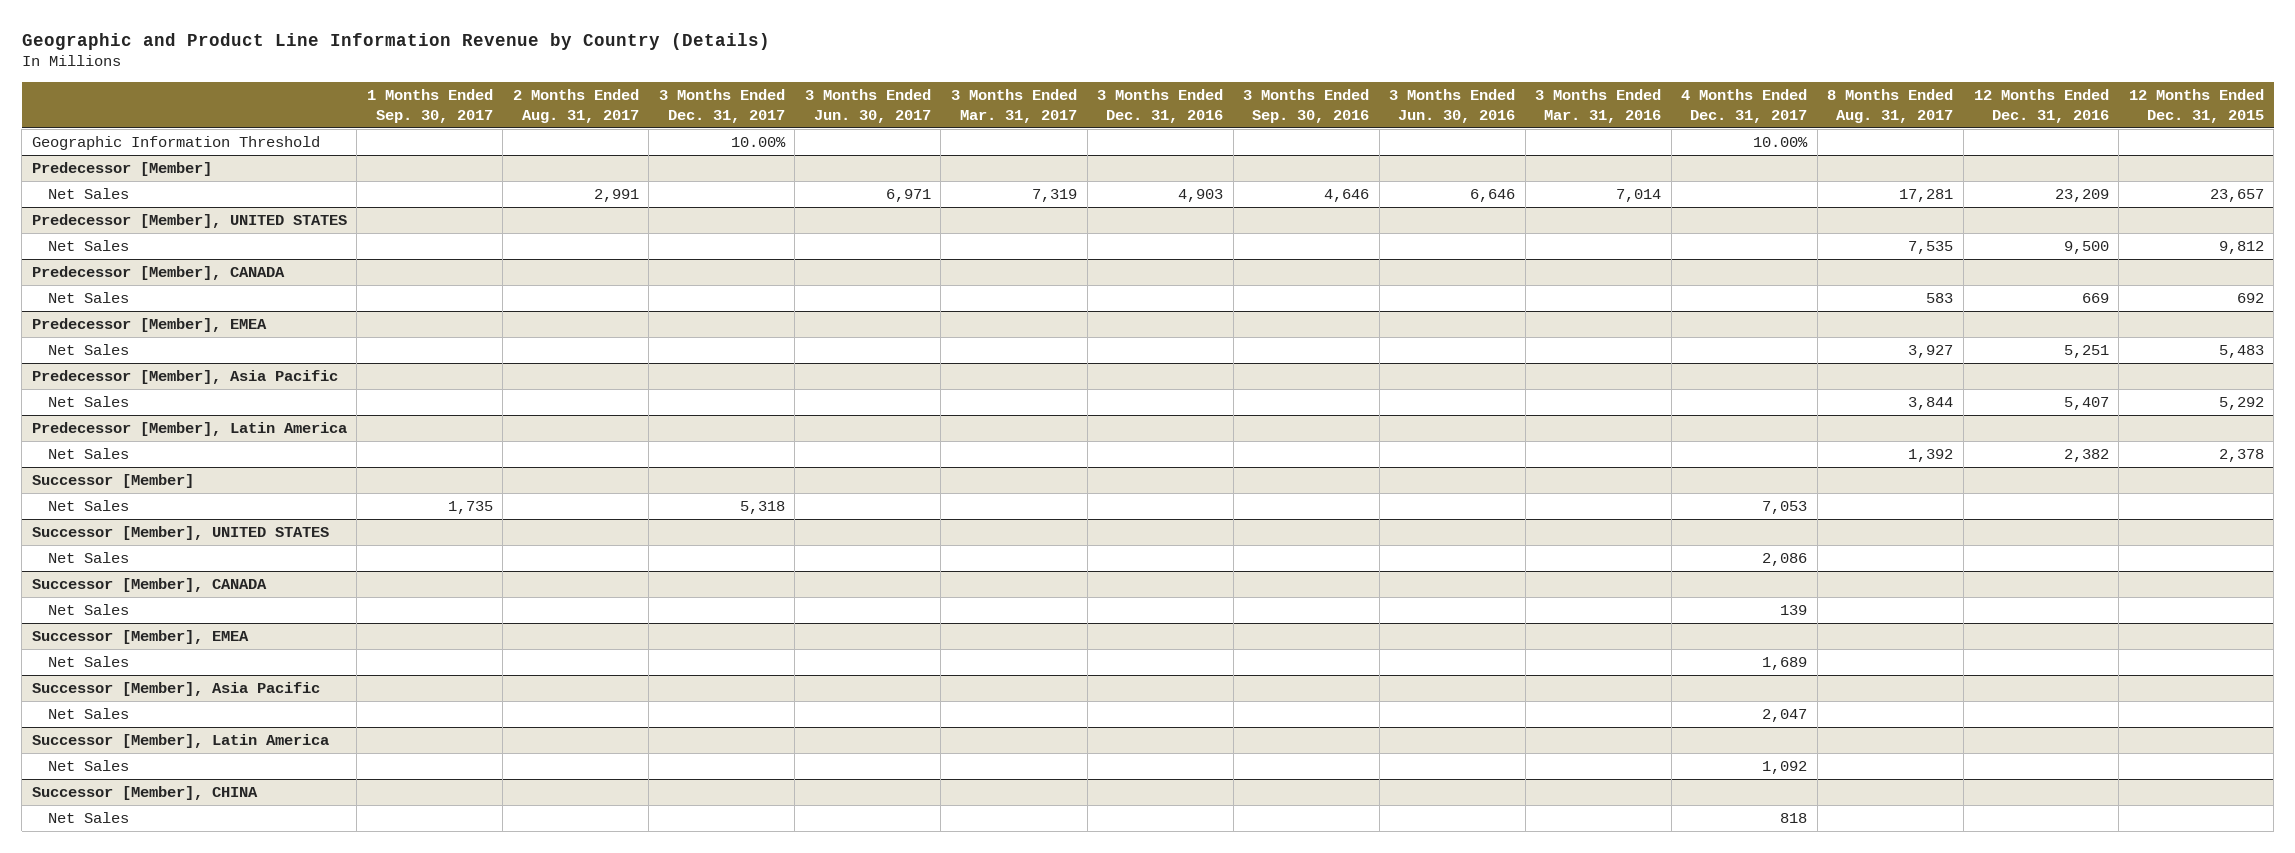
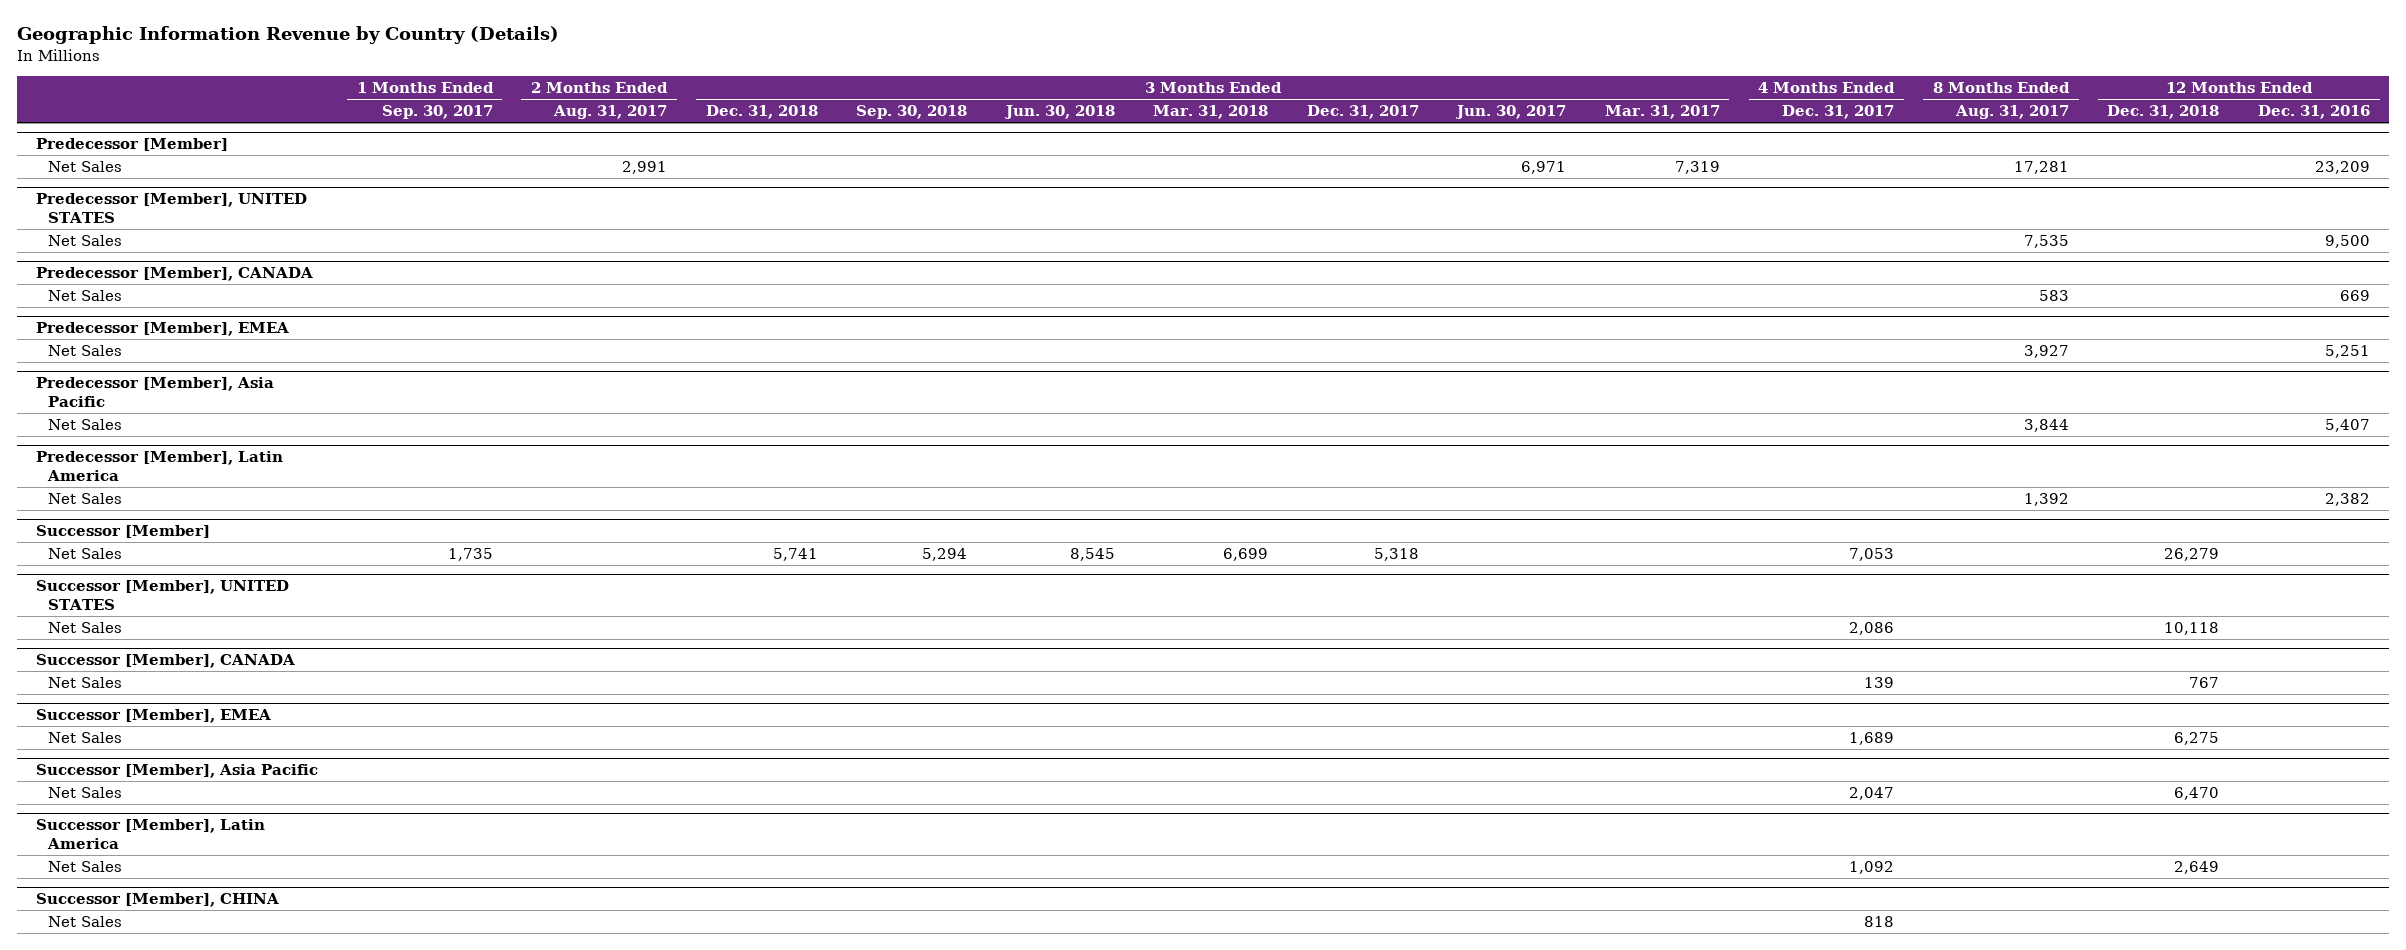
- Geographic and Product Line Information Revenue by Country (Details)
+ Geographic Information Revenue by Country (Details)
- | 1 Months Ended Sep. 30, 2017 | 2 Months Ended Aug. 31, 2017 | 3 Months Ended Dec. 31, 2017 | 3 Months Ended Jun. 30, 2017 | 3 Months Ended Mar. 31, 2017 | 3 Months Ended Dec. 31, 2016 | 3 Months Ended Sep. 30, 2016 | 3 Months Ended Jun. 30, 2016 | 3 Months Ended Mar. 31, 2016 | 4 Months Ended Dec. 31, 2017 | 8 Months Ended Aug. 31, 2017 | 12 Months Ended Dec. 31, 2016 | 12 Months Ended Dec. 31, 2015
+ | 1 Months Ended Sep. 30, 2017 | 2 Months Ended Aug. 31, 2017 | 3 Months Ended Dec. 31, 2018 | 3 Months Ended Sep. 30, 2018 | 3 Months Ended Jun. 30, 2018 | 3 Months Ended Mar. 31, 2018 | 3 Months Ended Dec. 31, 2017 | 3 Months Ended Jun. 30, 2017 | 3 Months Ended Mar. 31, 2017 | 4 Months Ended Dec. 31, 2017 | 8 Months Ended Aug. 31, 2017 | 12 Months Ended Dec. 31, 2018 | 12 Months Ended Dec. 31, 2016
- Geographic Information Threshold | | | 10.00% | | | | | | | 10.00% | | |

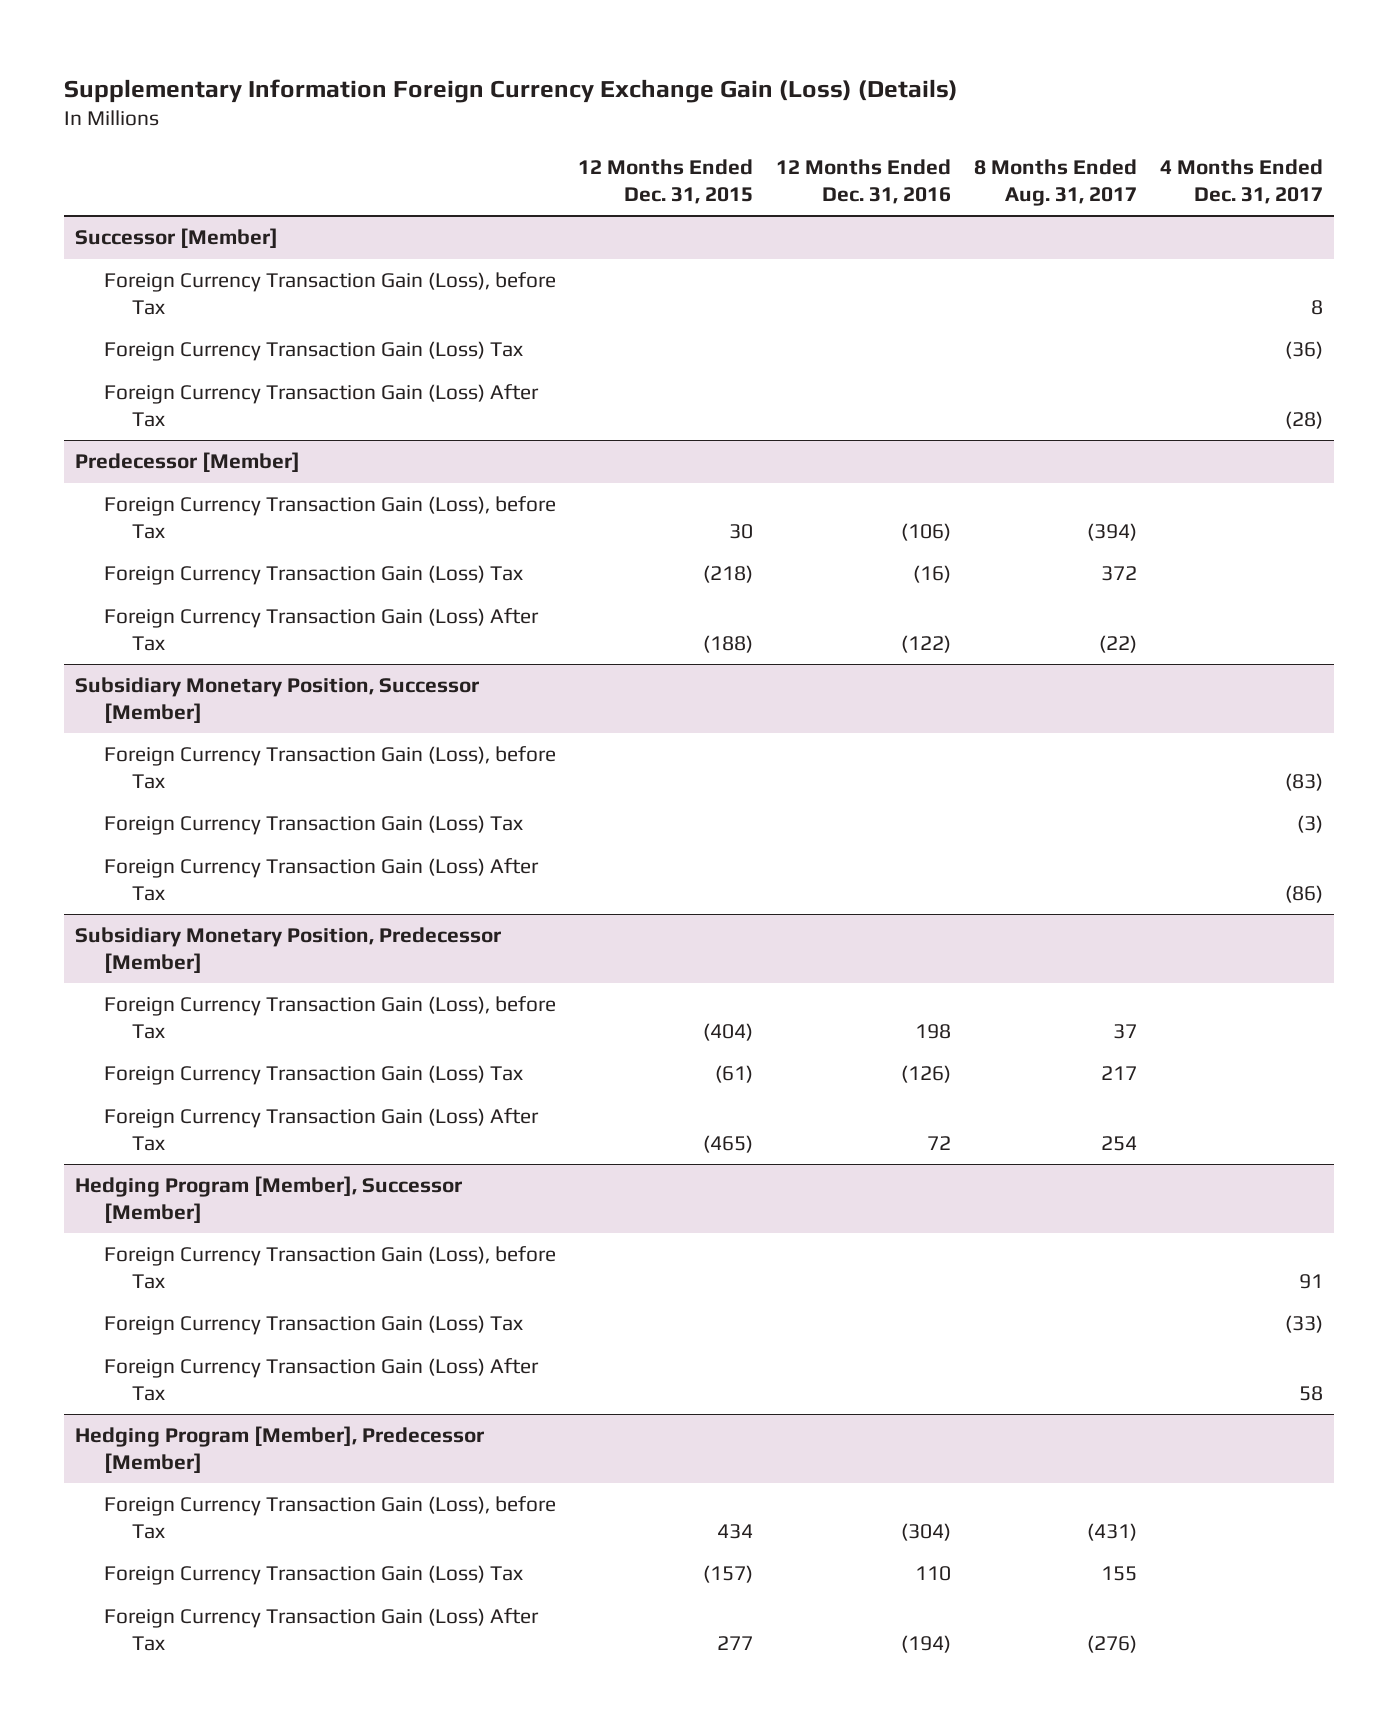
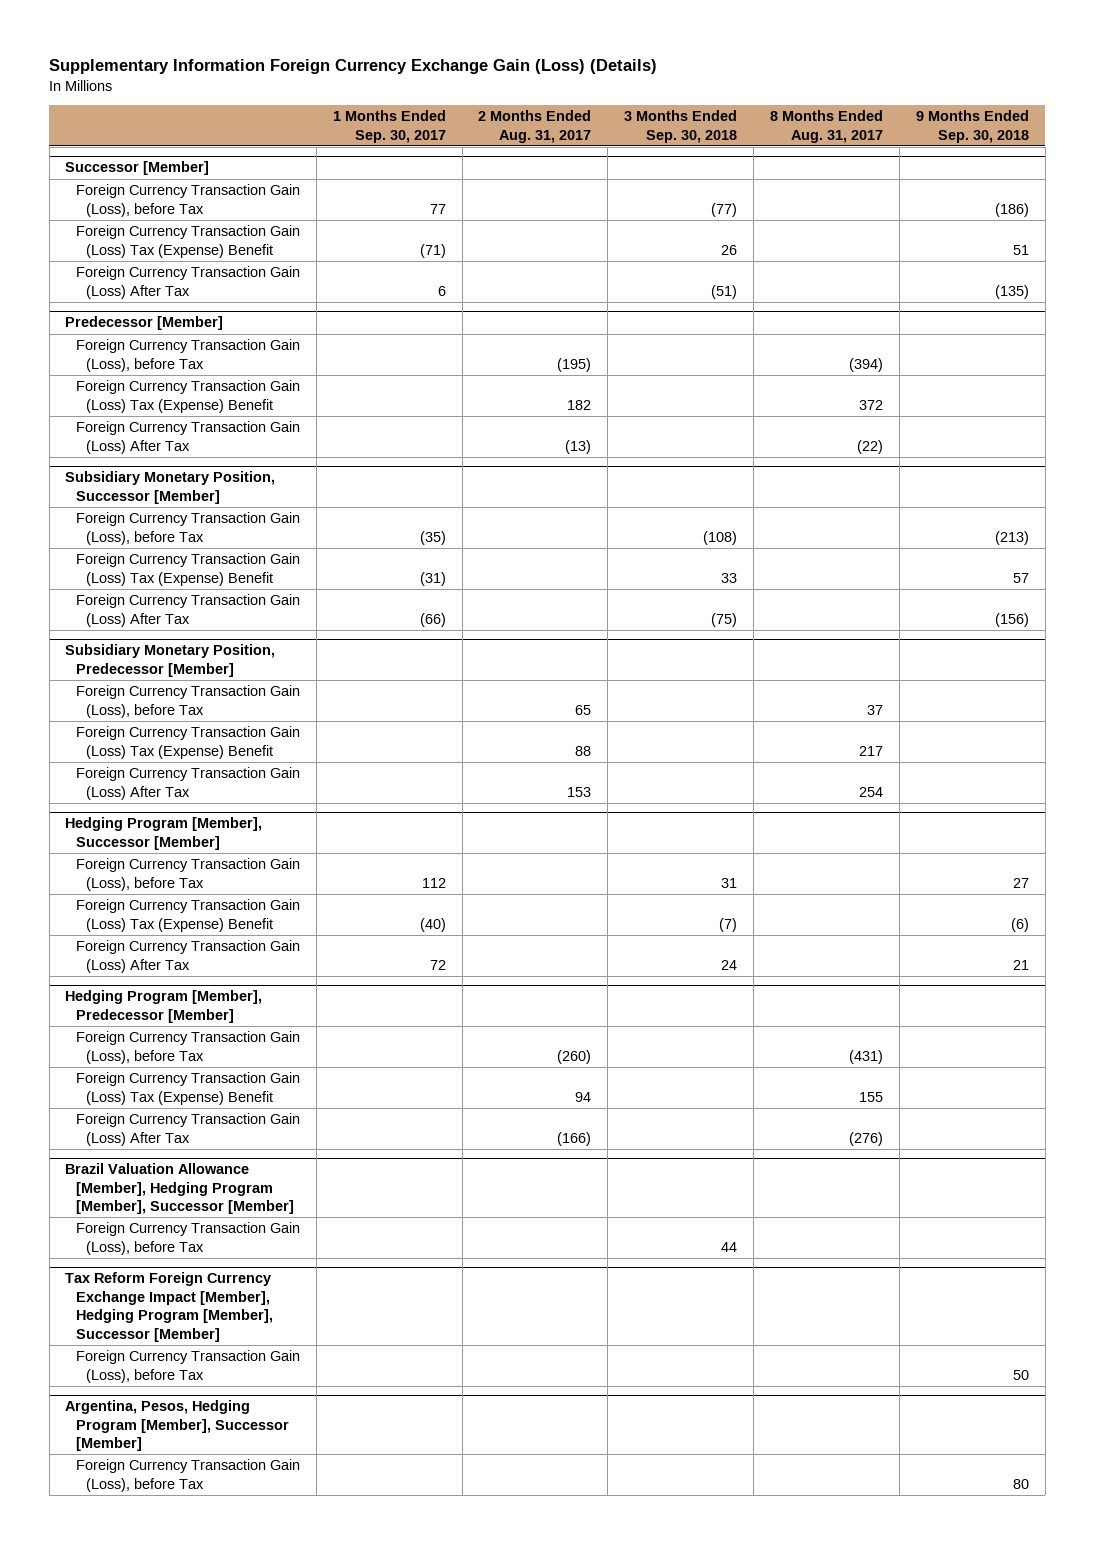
- | 12 Months Ended Dec. 31, 2015 | 12 Months Ended Dec. 31, 2016 | 8 Months Ended Aug. 31, 2017 | 4 Months Ended Dec. 31, 2017
+ | 1 Months Ended Sep. 30, 2017 | 2 Months Ended Aug. 31, 2017 | 3 Months Ended Sep. 30, 2018 | 8 Months Ended Aug. 31, 2017 | 9 Months Ended Sep. 30, 2018
@ Successor [Member]
- Foreign Currency Transaction Gain (Loss) Tax | | | | (36)
+ Foreign Currency Transaction Gain (Loss) Tax (Expense) Benefit | (71) | | 26 | | 51
@ Predecessor [Member]
- Foreign Currency Transaction Gain (Loss) Tax | (218) | (16) | 372 |
+ Foreign Currency Transaction Gain (Loss) Tax (Expense) Benefit | | 182 | | 372 |
@ Subsidiary Monetary Position, Successor [Member]
- Foreign Currency Transaction Gain (Loss) Tax | | | | (3)
+ Foreign Currency Transaction Gain (Loss) Tax (Expense) Benefit | (31) | | 33 | | 57
@ Subsidiary Monetary Position, Predecessor [Member]
- Foreign Currency Transaction Gain (Loss) Tax | (61) | (126) | 217 |
+ Foreign Currency Transaction Gain (Loss) Tax (Expense) Benefit | | 88 | | 217 |
@ Hedging Program [Member], Successor [Member]
- Foreign Currency Transaction Gain (Loss) Tax | | | | (33)
+ Foreign Currency Transaction Gain (Loss) Tax (Expense) Benefit | (40) | | (7) | | (6)
@ Hedging Program [Member], Predecessor [Member]
- Foreign Currency Transaction Gain (Loss) Tax | (157) | 110 | 155 |
+ Foreign Currency Transaction Gain (Loss) Tax (Expense) Benefit | | 94 | | 155 |
+ Brazil Valuation Allowance [Member], Hedging Program [Member], Successor [Member]
+ Foreign Currency Transaction Gain (Loss), before Tax | | | 44 | |
+ Tax Reform Foreign Currency Exchange Impact [Member], Hedging Program [Member], Successor [Member]
+ Foreign Currency Transaction Gain (Loss), before Tax | | | | | 50
+ Argentina, Pesos, Hedging Program [Member], Successor [Member]
+ Foreign Currency Transaction Gain (Loss), before Tax | | | | | 80

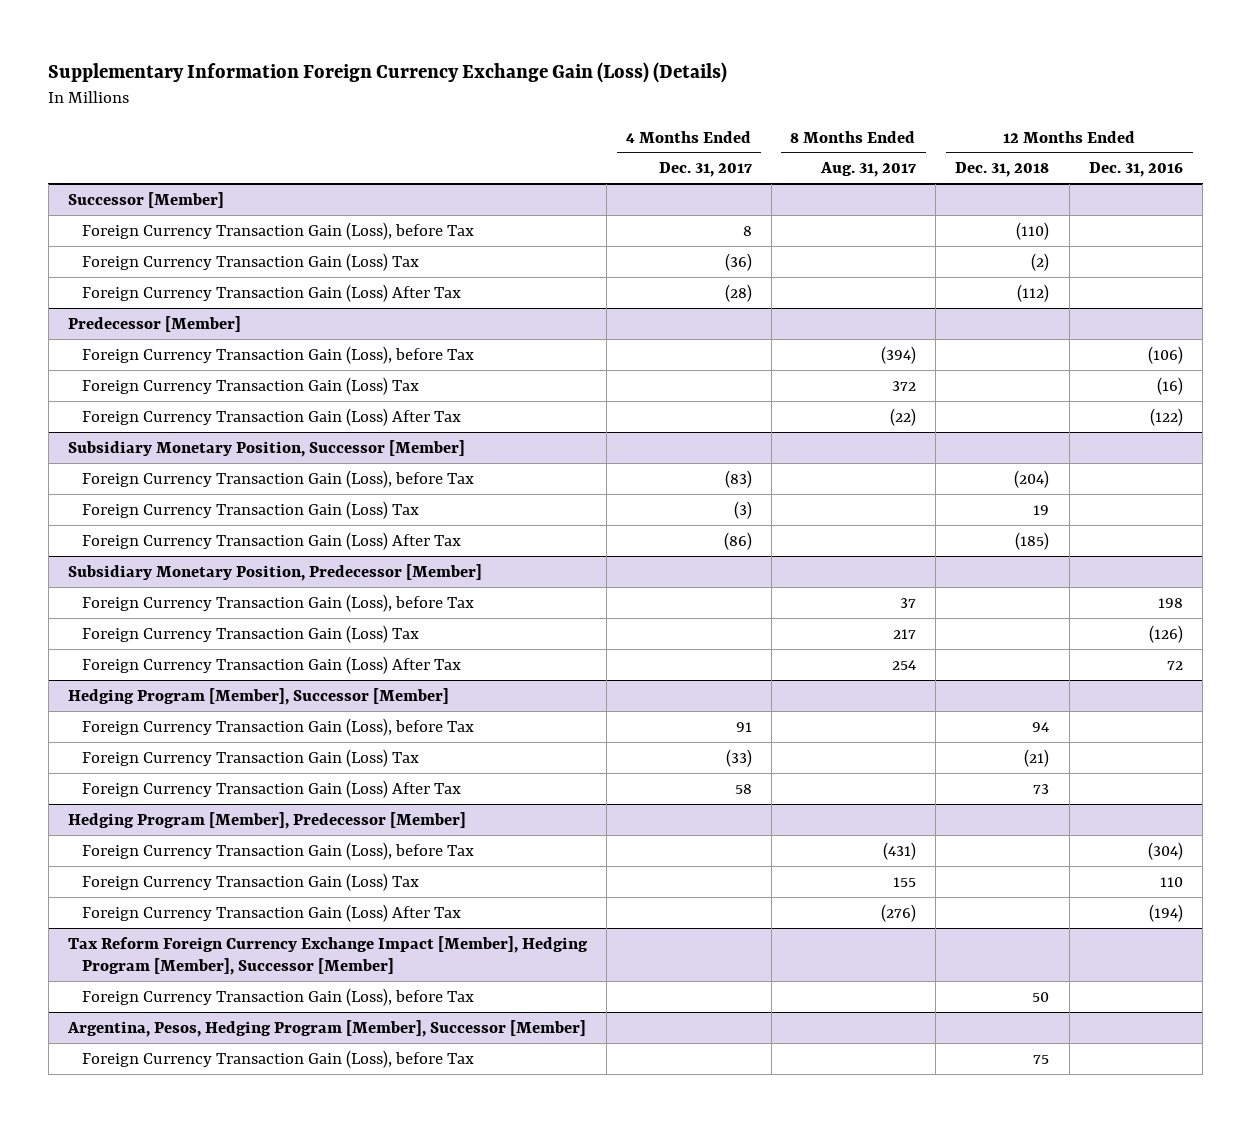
- | 1 Months Ended Sep. 30, 2017 | 2 Months Ended Aug. 31, 2017 | 3 Months Ended Sep. 30, 2018 | 8 Months Ended Aug. 31, 2017 | 9 Months Ended Sep. 30, 2018
+ | 4 Months Ended Dec. 31, 2017 | 8 Months Ended Aug. 31, 2017 | 12 Months Ended Dec. 31, 2018 | 12 Months Ended Dec. 31, 2016
@ Successor [Member]
- Foreign Currency Transaction Gain (Loss) Tax (Expense) Benefit | (71) | | 26 | | 51
+ Foreign Currency Transaction Gain (Loss) Tax | (36) | | (2) |
@ Predecessor [Member]
- Foreign Currency Transaction Gain (Loss) Tax (Expense) Benefit | | 182 | | 372 |
+ Foreign Currency Transaction Gain (Loss) Tax | | 372 | | (16)
@ Subsidiary Monetary Position, Successor [Member]
- Foreign Currency Transaction Gain (Loss) Tax (Expense) Benefit | (31) | | 33 | | 57
+ Foreign Currency Transaction Gain (Loss) Tax | (3) | | 19 |
@ Subsidiary Monetary Position, Predecessor [Member]
- Foreign Currency Transaction Gain (Loss) Tax (Expense) Benefit | | 88 | | 217 |
+ Foreign Currency Transaction Gain (Loss) Tax | | 217 | | (126)
@ Hedging Program [Member], Successor [Member]
- Foreign Currency Transaction Gain (Loss) Tax (Expense) Benefit | (40) | | (7) | | (6)
+ Foreign Currency Transaction Gain (Loss) Tax | (33) | | (21) |
@ Hedging Program [Member], Predecessor [Member]
- Foreign Currency Transaction Gain (Loss) Tax (Expense) Benefit | | 94 | | 155 |
+ Foreign Currency Transaction Gain (Loss) Tax | | 155 | | 110
- Brazil Valuation Allowance [Member], Hedging Program [Member], Successor [Member]
- Foreign Currency Transaction Gain (Loss), before Tax | | | 44 | |

